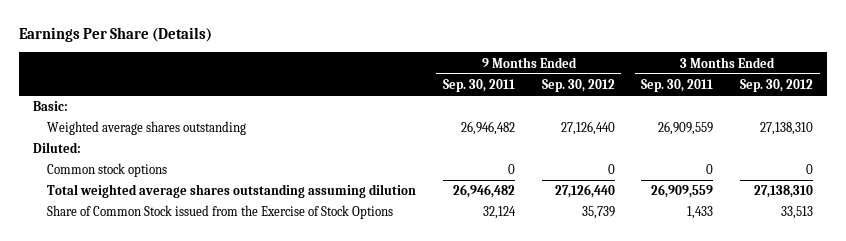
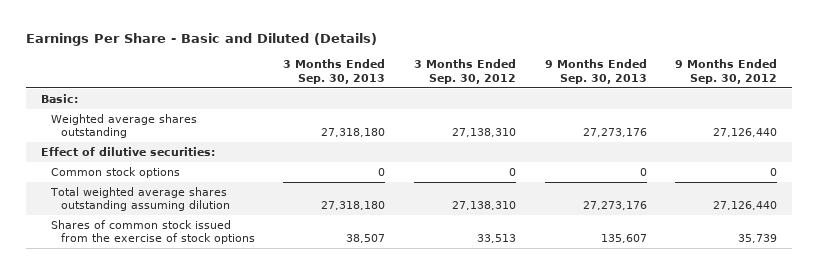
- Earnings Per Share (Details)
+ Earnings Per Share - Basic and Diluted (Details)
- | 9 Months Ended Sep. 30, 2011 | 9 Months Ended Sep. 30, 2012 | 3 Months Ended Sep. 30, 2011 | 3 Months Ended Sep. 30, 2012
+ | 3 Months Ended Sep. 30, 2013 | 3 Months Ended Sep. 30, 2012 | 9 Months Ended Sep. 30, 2013 | 9 Months Ended Sep. 30, 2012
- Diluted:
+ Effect of dilutive securities:
- Share of Common Stock issued from the Exercise of Stock Options | 32,124 | 35,739 | 1,433 | 33,513
+ Shares of common stock issued from the exercise of stock options | 38,507 | 33,513 | 135,607 | 35,739

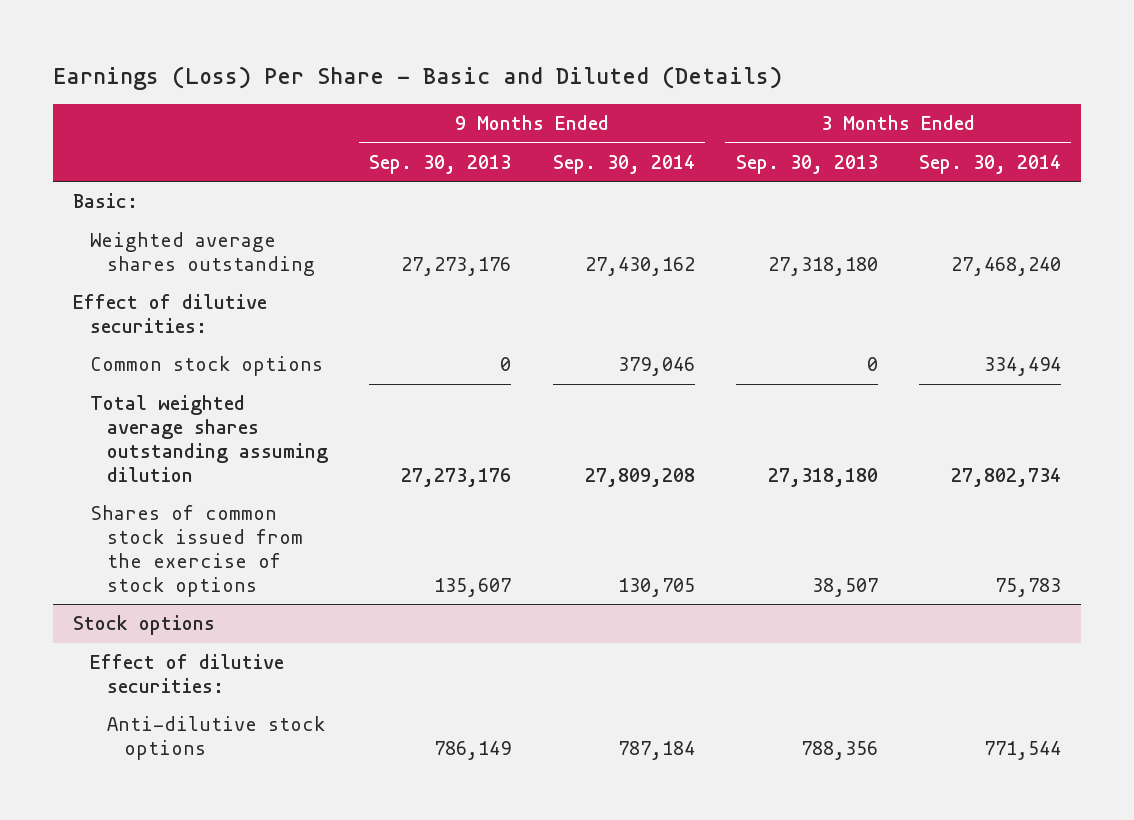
- Earnings Per Share - Basic and Diluted (Details)
+ Earnings (Loss) Per Share - Basic and Diluted (Details)
- | 3 Months Ended Sep. 30, 2013 | 3 Months Ended Sep. 30, 2012 | 9 Months Ended Sep. 30, 2013 | 9 Months Ended Sep. 30, 2012
+ | 9 Months Ended Sep. 30, 2013 | 9 Months Ended Sep. 30, 2014 | 3 Months Ended Sep. 30, 2013 | 3 Months Ended Sep. 30, 2014
+ Stock options
+ Effect of dilutive securities:
+ Anti-dilutive stock options | 786,149 | 787,184 | 788,356 | 771,544

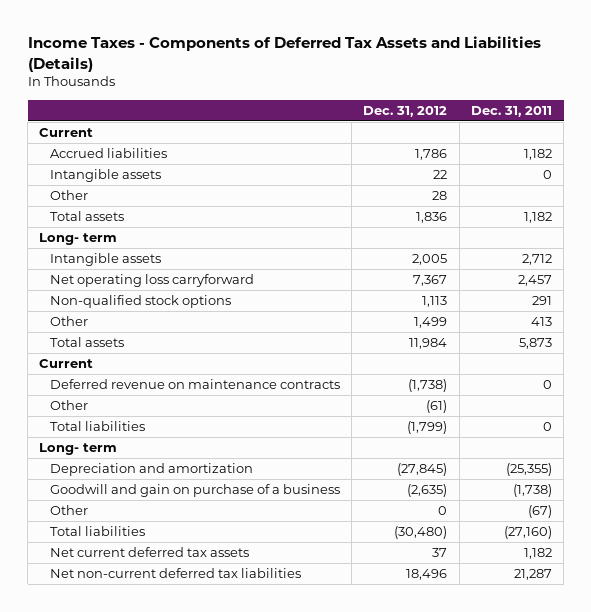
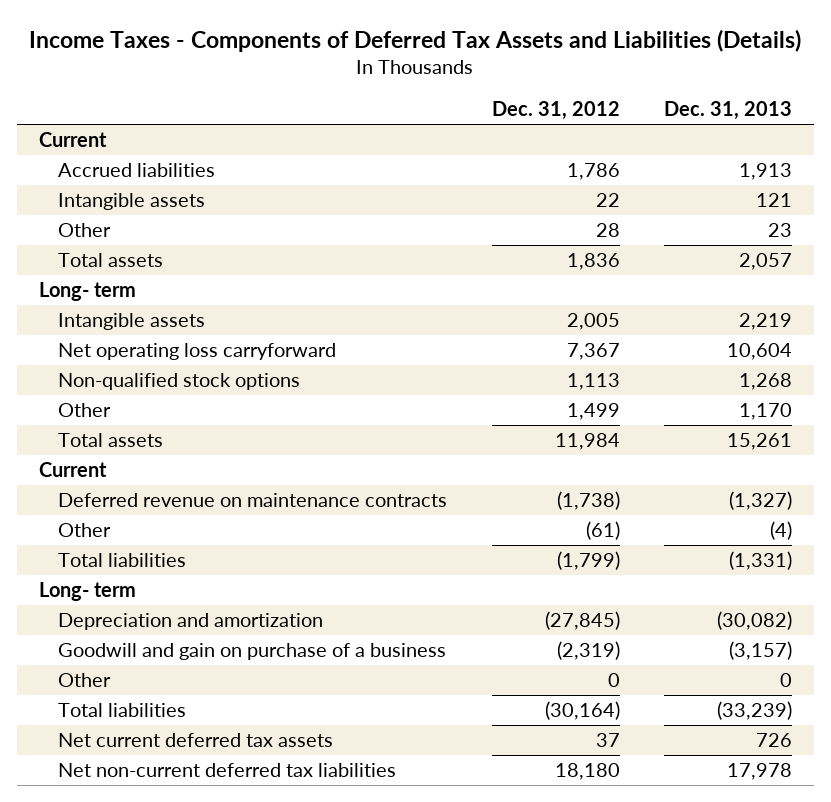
- | Dec. 31, 2012 | Dec. 31, 2011
+ | Dec. 31, 2012 | Dec. 31, 2013
- Goodwill and gain on purchase of a business | (2,635) | (1,738)
+ Goodwill and gain on purchase of a business | (2,319) | (3,157)
- Total liabilities | (30,480) | (27,160)
+ Total liabilities | (30,164) | (33,239)
- Net non-current deferred tax liabilities | 18,496 | 21,287
+ Net non-current deferred tax liabilities | 18,180 | 17,978

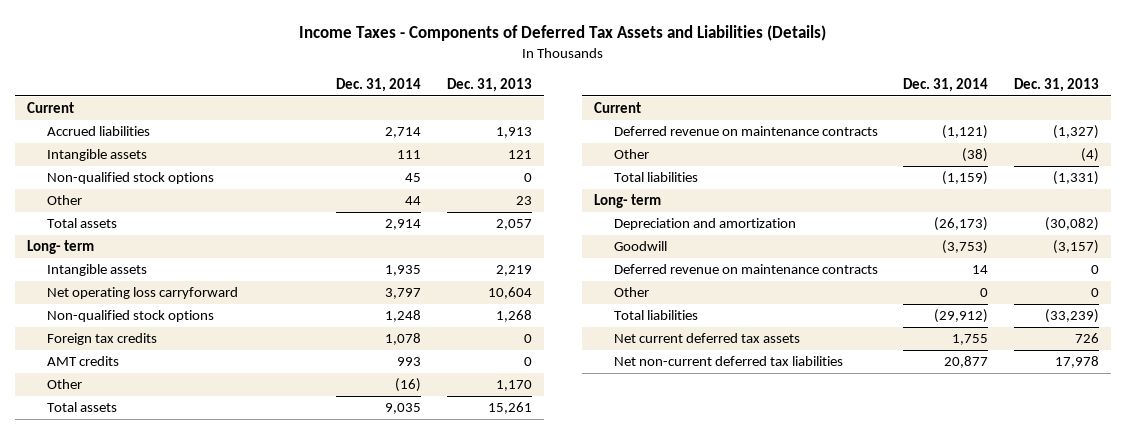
- | Dec. 31, 2012 | Dec. 31, 2013
+ | Dec. 31, 2014 | Dec. 31, 2013
+ Non-qualified stock options | 45 | 0
+ Foreign tax credits | 1,078 | 0
+ AMT credits | 993 | 0
- Goodwill and gain on purchase of a business | (2,319) | (3,157)
+ Goodwill | (3,753) | (3,157)
+ Deferred revenue on maintenance contracts | 14 | 0

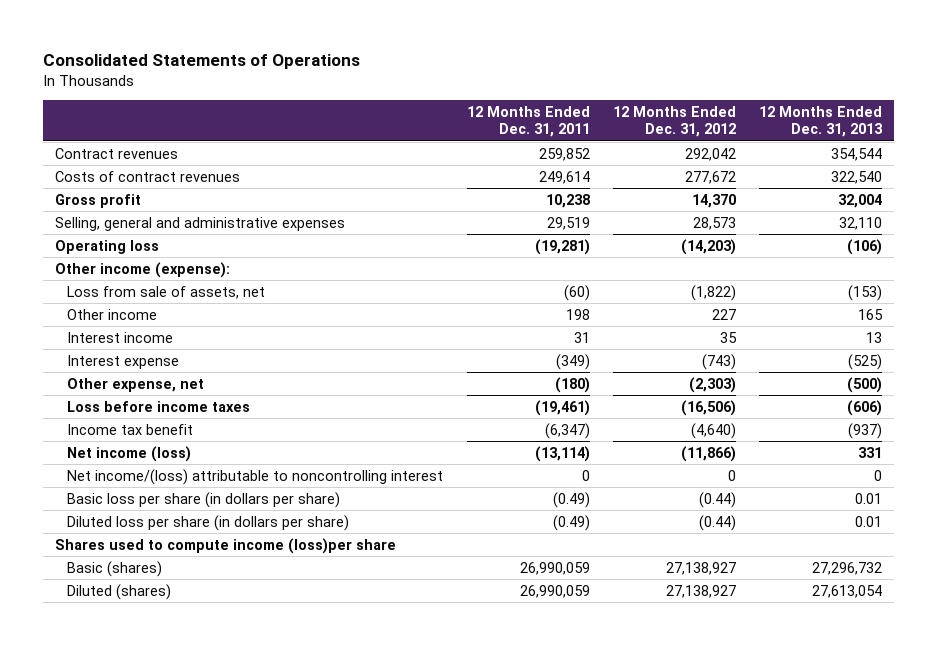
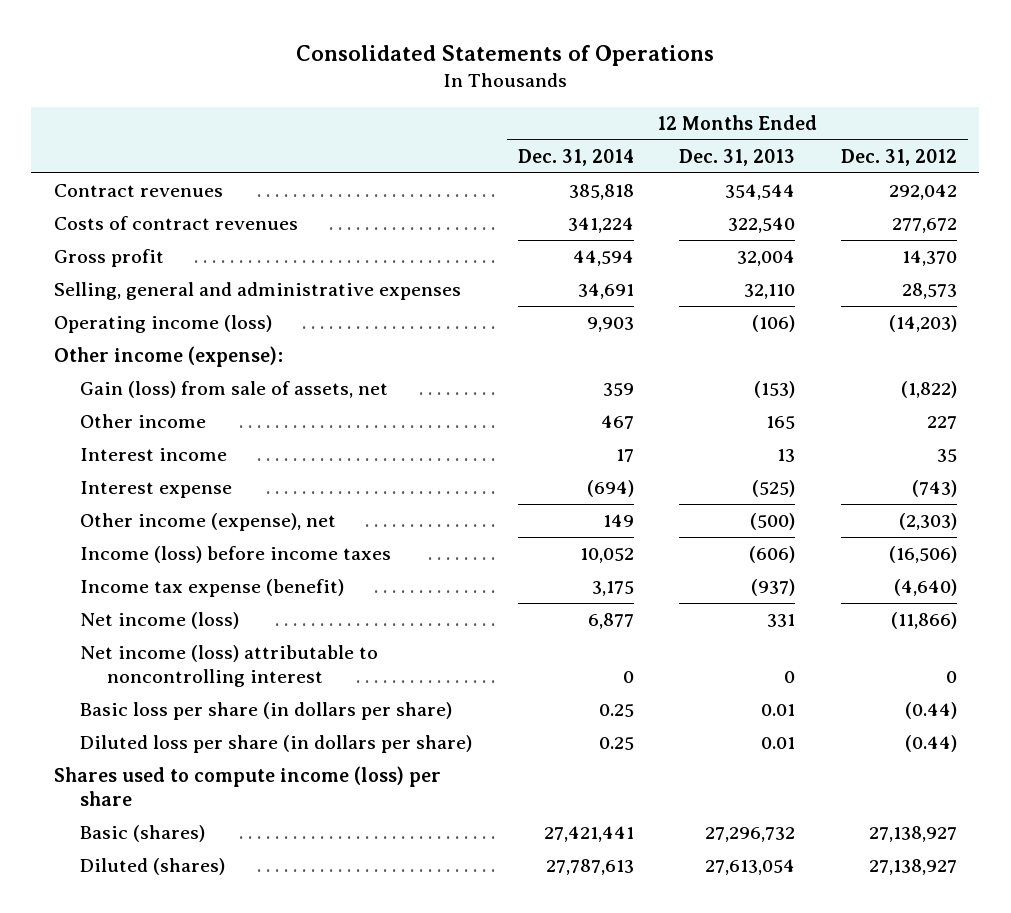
- | 12 Months Ended Dec. 31, 2011 | 12 Months Ended Dec. 31, 2012 | 12 Months Ended Dec. 31, 2013
+ | 12 Months Ended Dec. 31, 2014 | 12 Months Ended Dec. 31, 2013 | 12 Months Ended Dec. 31, 2012
- Operating loss | (19,281) | (14,203) | (106)
+ Operating income (loss) | 9,903 | (106) | (14,203)
- Loss from sale of assets, net | (60) | (1,822) | (153)
+ Gain (loss) from sale of assets, net | 359 | (153) | (1,822)
- Other expense, net | (180) | (2,303) | (500)
- Loss before income taxes | (19,461) | (16,506) | (606)
- Income tax benefit | (6,347) | (4,640) | (937)
+ Other income (expense), net | 149 | (500) | (2,303)
+ Income (loss) before income taxes | 10,052 | (606) | (16,506)
+ Income tax expense (benefit) | 3,175 | (937) | (4,640)
- Net income/(loss) attributable to noncontrolling interest | 0 | 0 | 0
+ Net income (loss) attributable to noncontrolling interest | 0 | 0 | 0
- Shares used to compute income (loss)per share
+ Shares used to compute income (loss) per share

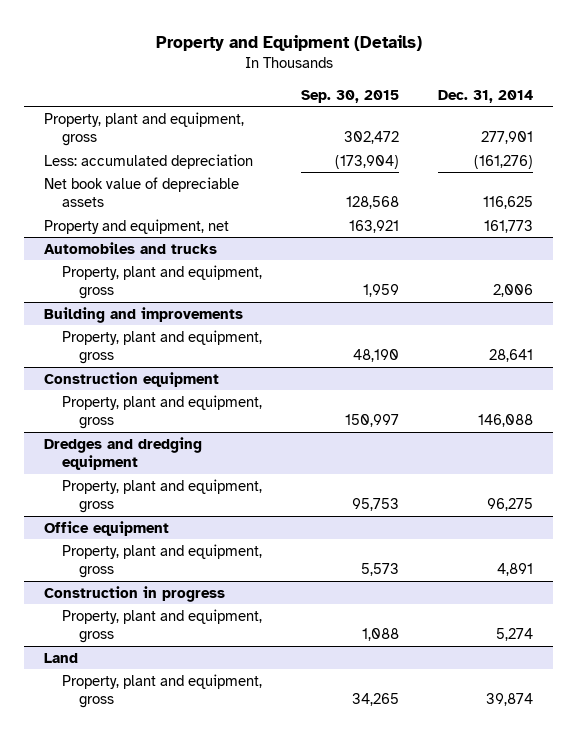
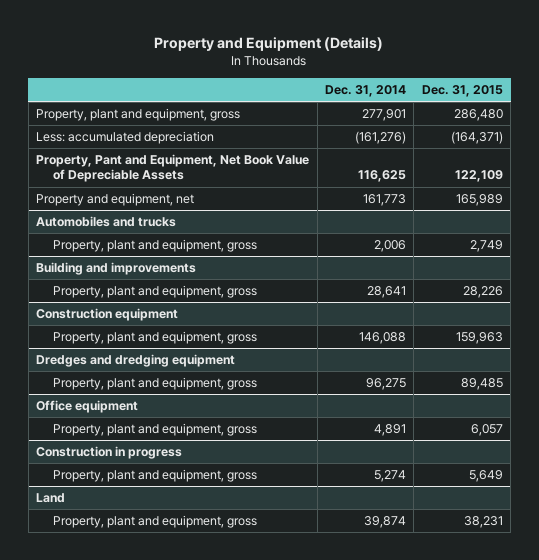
- | Sep. 30, 2015 | Dec. 31, 2014
+ | Dec. 31, 2014 | Dec. 31, 2015
- Net book value of depreciable assets | 128,568 | 116,625
+ Property, Pant and Equipment, Net Book Value of Depreciable Assets | 116,625 | 122,109

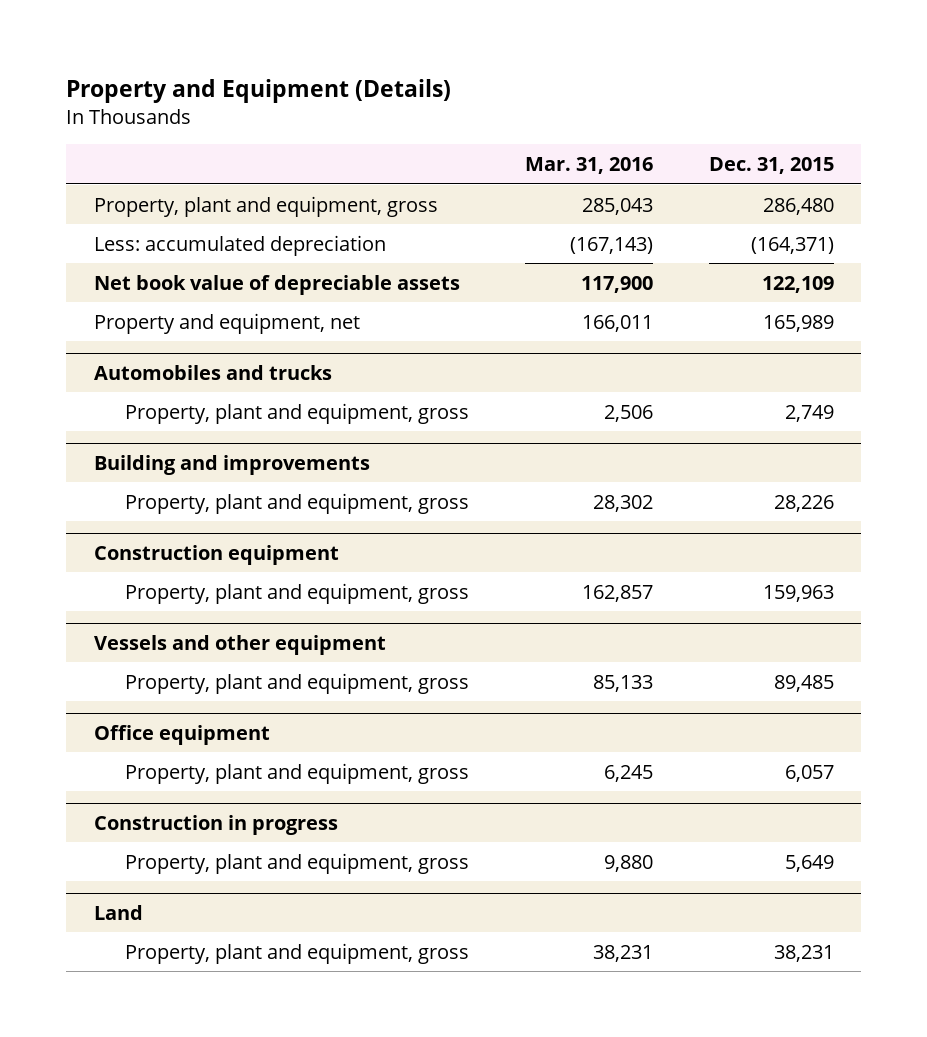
- | Dec. 31, 2014 | Dec. 31, 2015
+ | Mar. 31, 2016 | Dec. 31, 2015
- Property, Pant and Equipment, Net Book Value of Depreciable Assets | 116,625 | 122,109
+ Net book value of depreciable assets | 117,900 | 122,109
- Dredges and dredging equipment
+ Vessels and other equipment

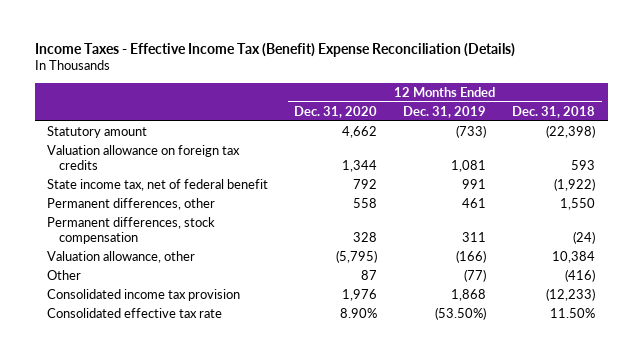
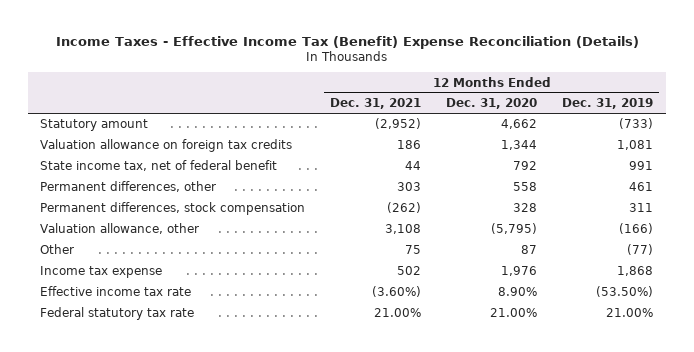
- | 12 Months Ended Dec. 31, 2020 | 12 Months Ended Dec. 31, 2019 | 12 Months Ended Dec. 31, 2018
+ | 12 Months Ended Dec. 31, 2021 | 12 Months Ended Dec. 31, 2020 | 12 Months Ended Dec. 31, 2019
- Consolidated income tax provision | 1,976 | 1,868 | (12,233)
- Consolidated effective tax rate | 8.90% | (53.50%) | 11.50%
+ Income tax expense | 502 | 1,976 | 1,868
+ Effective income tax rate | (3.60%) | 8.90% | (53.50%)
+ Federal statutory tax rate | 21.00% | 21.00% | 21.00%

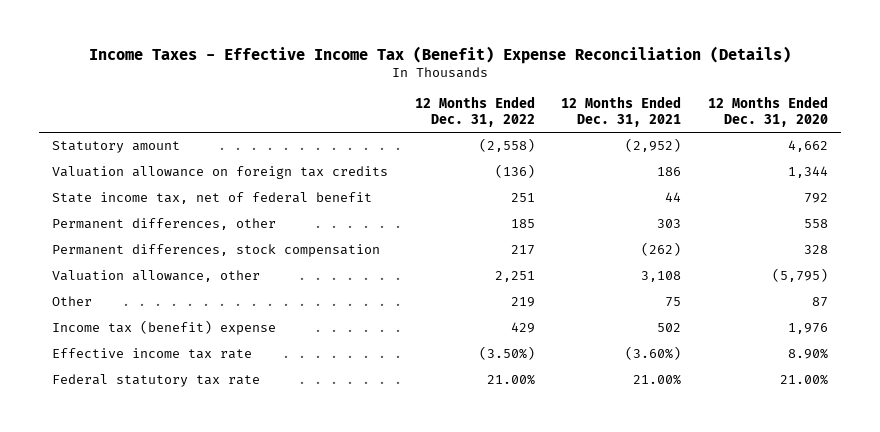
- | 12 Months Ended Dec. 31, 2021 | 12 Months Ended Dec. 31, 2020 | 12 Months Ended Dec. 31, 2019
+ | 12 Months Ended Dec. 31, 2022 | 12 Months Ended Dec. 31, 2021 | 12 Months Ended Dec. 31, 2020
- Income tax expense | 502 | 1,976 | 1,868
+ Income tax (benefit) expense | 429 | 502 | 1,976

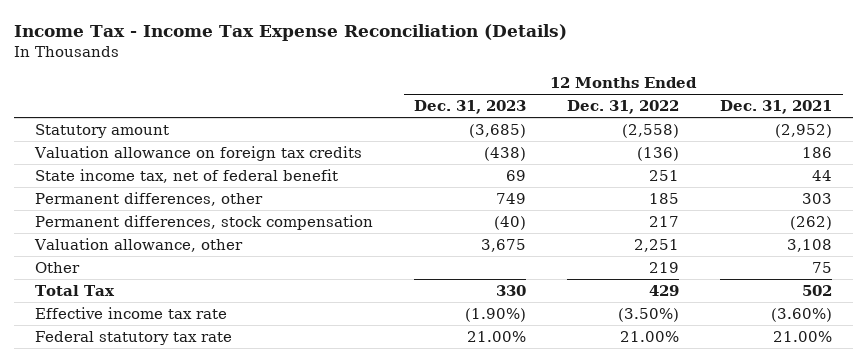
- Income Taxes - Effective Income Tax (Benefit) Expense Reconciliation (Details)
+ Income Tax - Income Tax Expense Reconciliation (Details)
- | 12 Months Ended Dec. 31, 2022 | 12 Months Ended Dec. 31, 2021 | 12 Months Ended Dec. 31, 2020
+ | 12 Months Ended Dec. 31, 2023 | 12 Months Ended Dec. 31, 2022 | 12 Months Ended Dec. 31, 2021
- Income tax (benefit) expense | 429 | 502 | 1,976
+ Total Tax | 330 | 429 | 502

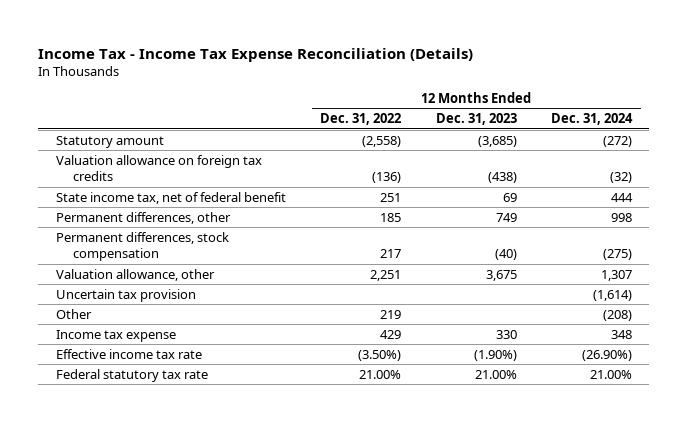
- | 12 Months Ended Dec. 31, 2023 | 12 Months Ended Dec. 31, 2022 | 12 Months Ended Dec. 31, 2021
+ | 12 Months Ended Dec. 31, 2022 | 12 Months Ended Dec. 31, 2023 | 12 Months Ended Dec. 31, 2024
+ Uncertain tax provision | | | (1,614)
- Total Tax | 330 | 429 | 502
+ Income tax expense | 429 | 330 | 348

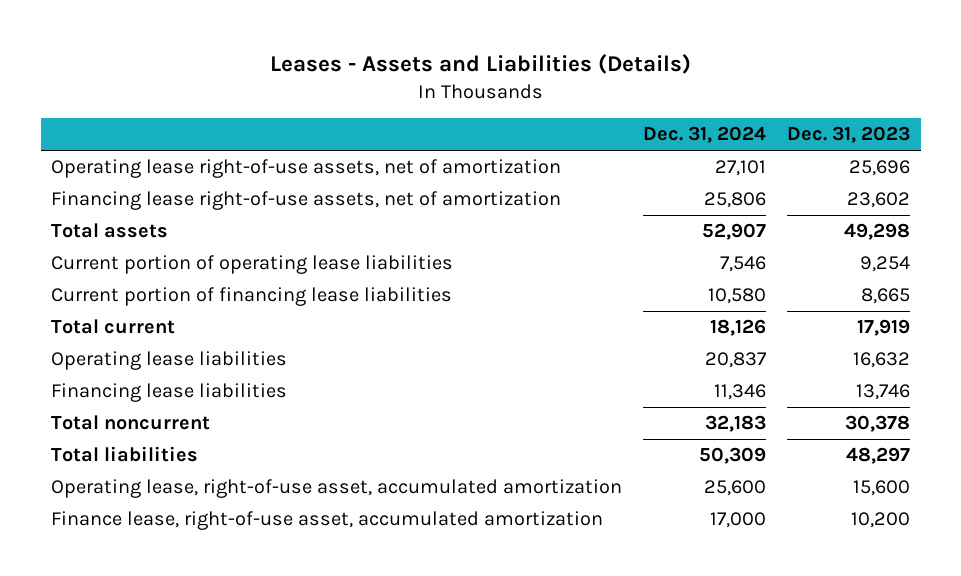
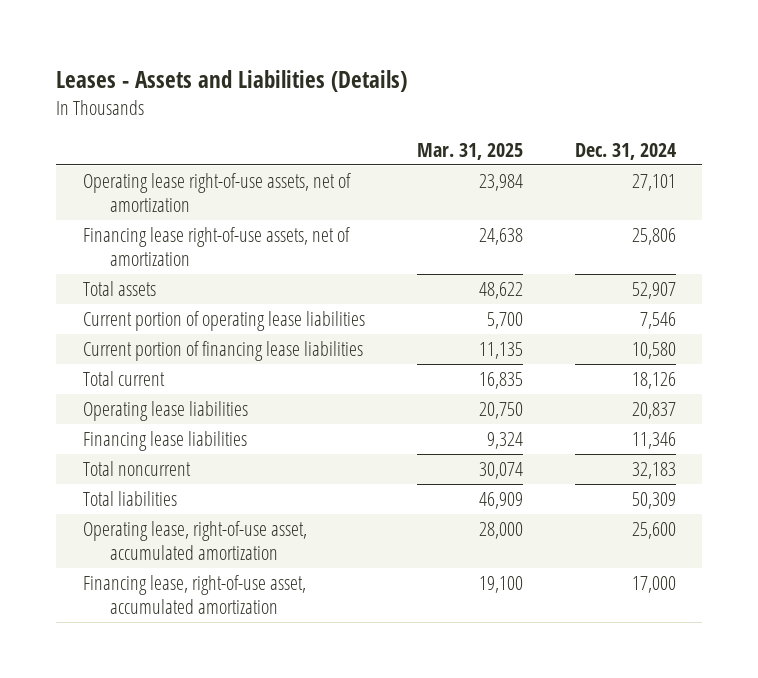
- | Dec. 31, 2024 | Dec. 31, 2023
+ | Mar. 31, 2025 | Dec. 31, 2024
- Finance lease, right-of-use asset, accumulated amortization | 17,000 | 10,200
+ Financing lease, right-of-use asset, accumulated amortization | 19,100 | 17,000

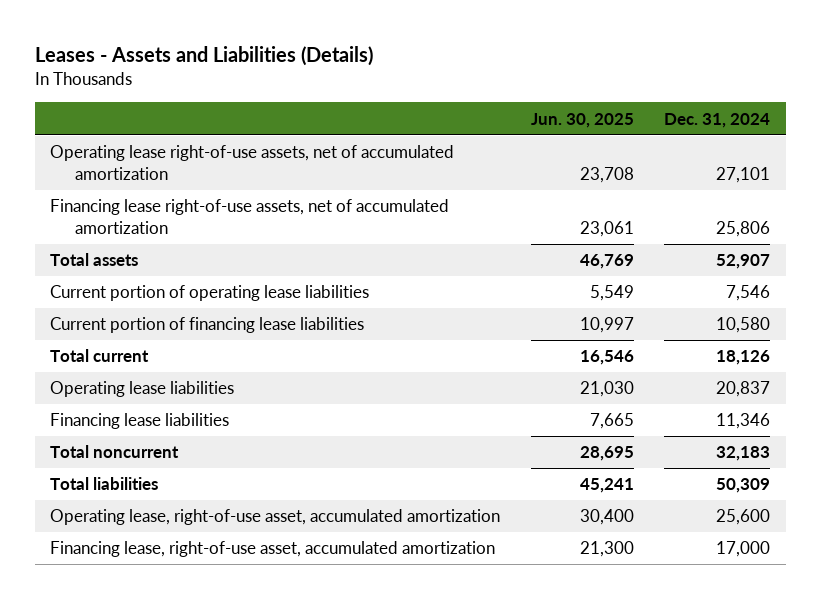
- | Mar. 31, 2025 | Dec. 31, 2024
+ | Jun. 30, 2025 | Dec. 31, 2024
- Operating lease right-of-use assets, net of amortization | 23,984 | 27,101
- Financing lease right-of-use assets, net of amortization | 24,638 | 25,806
+ Operating lease right-of-use assets, net of accumulated amortization | 23,708 | 27,101
+ Financing lease right-of-use assets, net of accumulated amortization | 23,061 | 25,806

